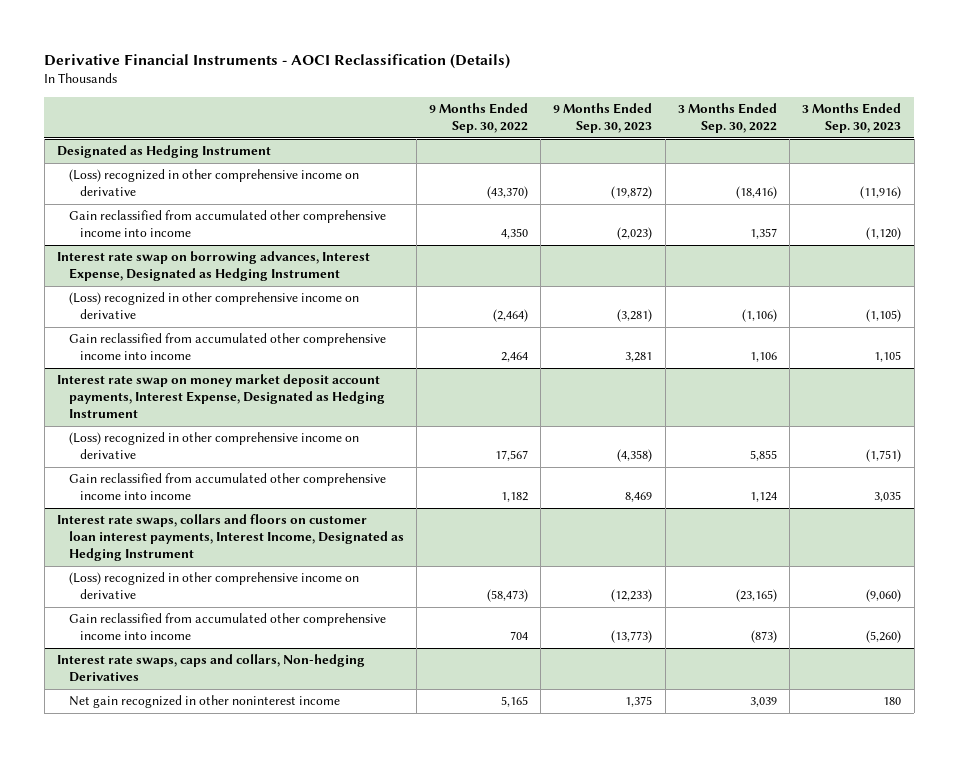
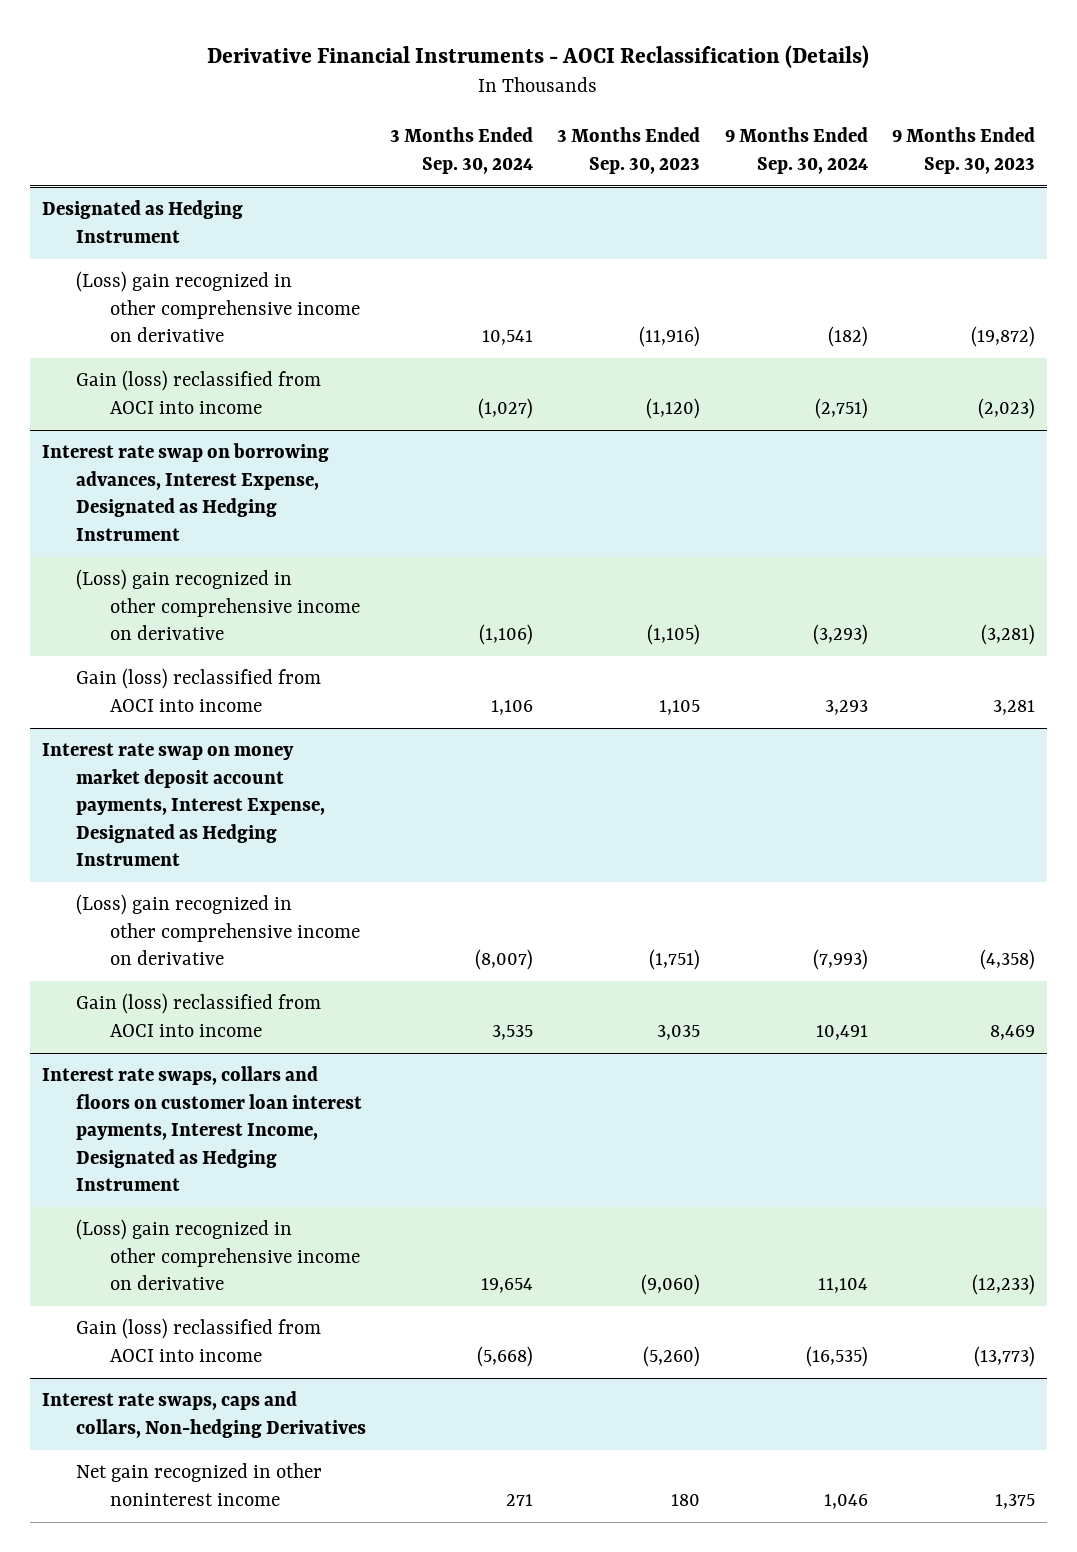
- | 9 Months Ended Sep. 30, 2022 | 9 Months Ended Sep. 30, 2023 | 3 Months Ended Sep. 30, 2022 | 3 Months Ended Sep. 30, 2023
+ | 3 Months Ended Sep. 30, 2024 | 3 Months Ended Sep. 30, 2023 | 9 Months Ended Sep. 30, 2024 | 9 Months Ended Sep. 30, 2023
@ Designated as Hedging Instrument
- (Loss) recognized in other comprehensive income on derivative | (43,370) | (19,872) | (18,416) | (11,916)
- Gain reclassified from accumulated other comprehensive income into income | 4,350 | (2,023) | 1,357 | (1,120)
+ (Loss) gain recognized in other comprehensive income on derivative | 10,541 | (11,916) | (182) | (19,872)
+ Gain (loss) reclassified from AOCI into income | (1,027) | (1,120) | (2,751) | (2,023)
@ Interest rate swap on borrowing advances, Interest Expense, Designated as Hedging Instrument
- (Loss) recognized in other comprehensive income on derivative | (2,464) | (3,281) | (1,106) | (1,105)
- Gain reclassified from accumulated other comprehensive income into income | 2,464 | 3,281 | 1,106 | 1,105
+ (Loss) gain recognized in other comprehensive income on derivative | (1,106) | (1,105) | (3,293) | (3,281)
+ Gain (loss) reclassified from AOCI into income | 1,106 | 1,105 | 3,293 | 3,281
@ Interest rate swap on money market deposit account payments, Interest Expense, Designated as Hedging Instrument
- (Loss) recognized in other comprehensive income on derivative | 17,567 | (4,358) | 5,855 | (1,751)
- Gain reclassified from accumulated other comprehensive income into income | 1,182 | 8,469 | 1,124 | 3,035
+ (Loss) gain recognized in other comprehensive income on derivative | (8,007) | (1,751) | (7,993) | (4,358)
+ Gain (loss) reclassified from AOCI into income | 3,535 | 3,035 | 10,491 | 8,469
@ Interest rate swaps, collars and floors on customer loan interest payments, Interest Income, Designated as Hedging Instrument
- (Loss) recognized in other comprehensive income on derivative | (58,473) | (12,233) | (23,165) | (9,060)
- Gain reclassified from accumulated other comprehensive income into income | 704 | (13,773) | (873) | (5,260)
+ (Loss) gain recognized in other comprehensive income on derivative | 19,654 | (9,060) | 11,104 | (12,233)
+ Gain (loss) reclassified from AOCI into income | (5,668) | (5,260) | (16,535) | (13,773)

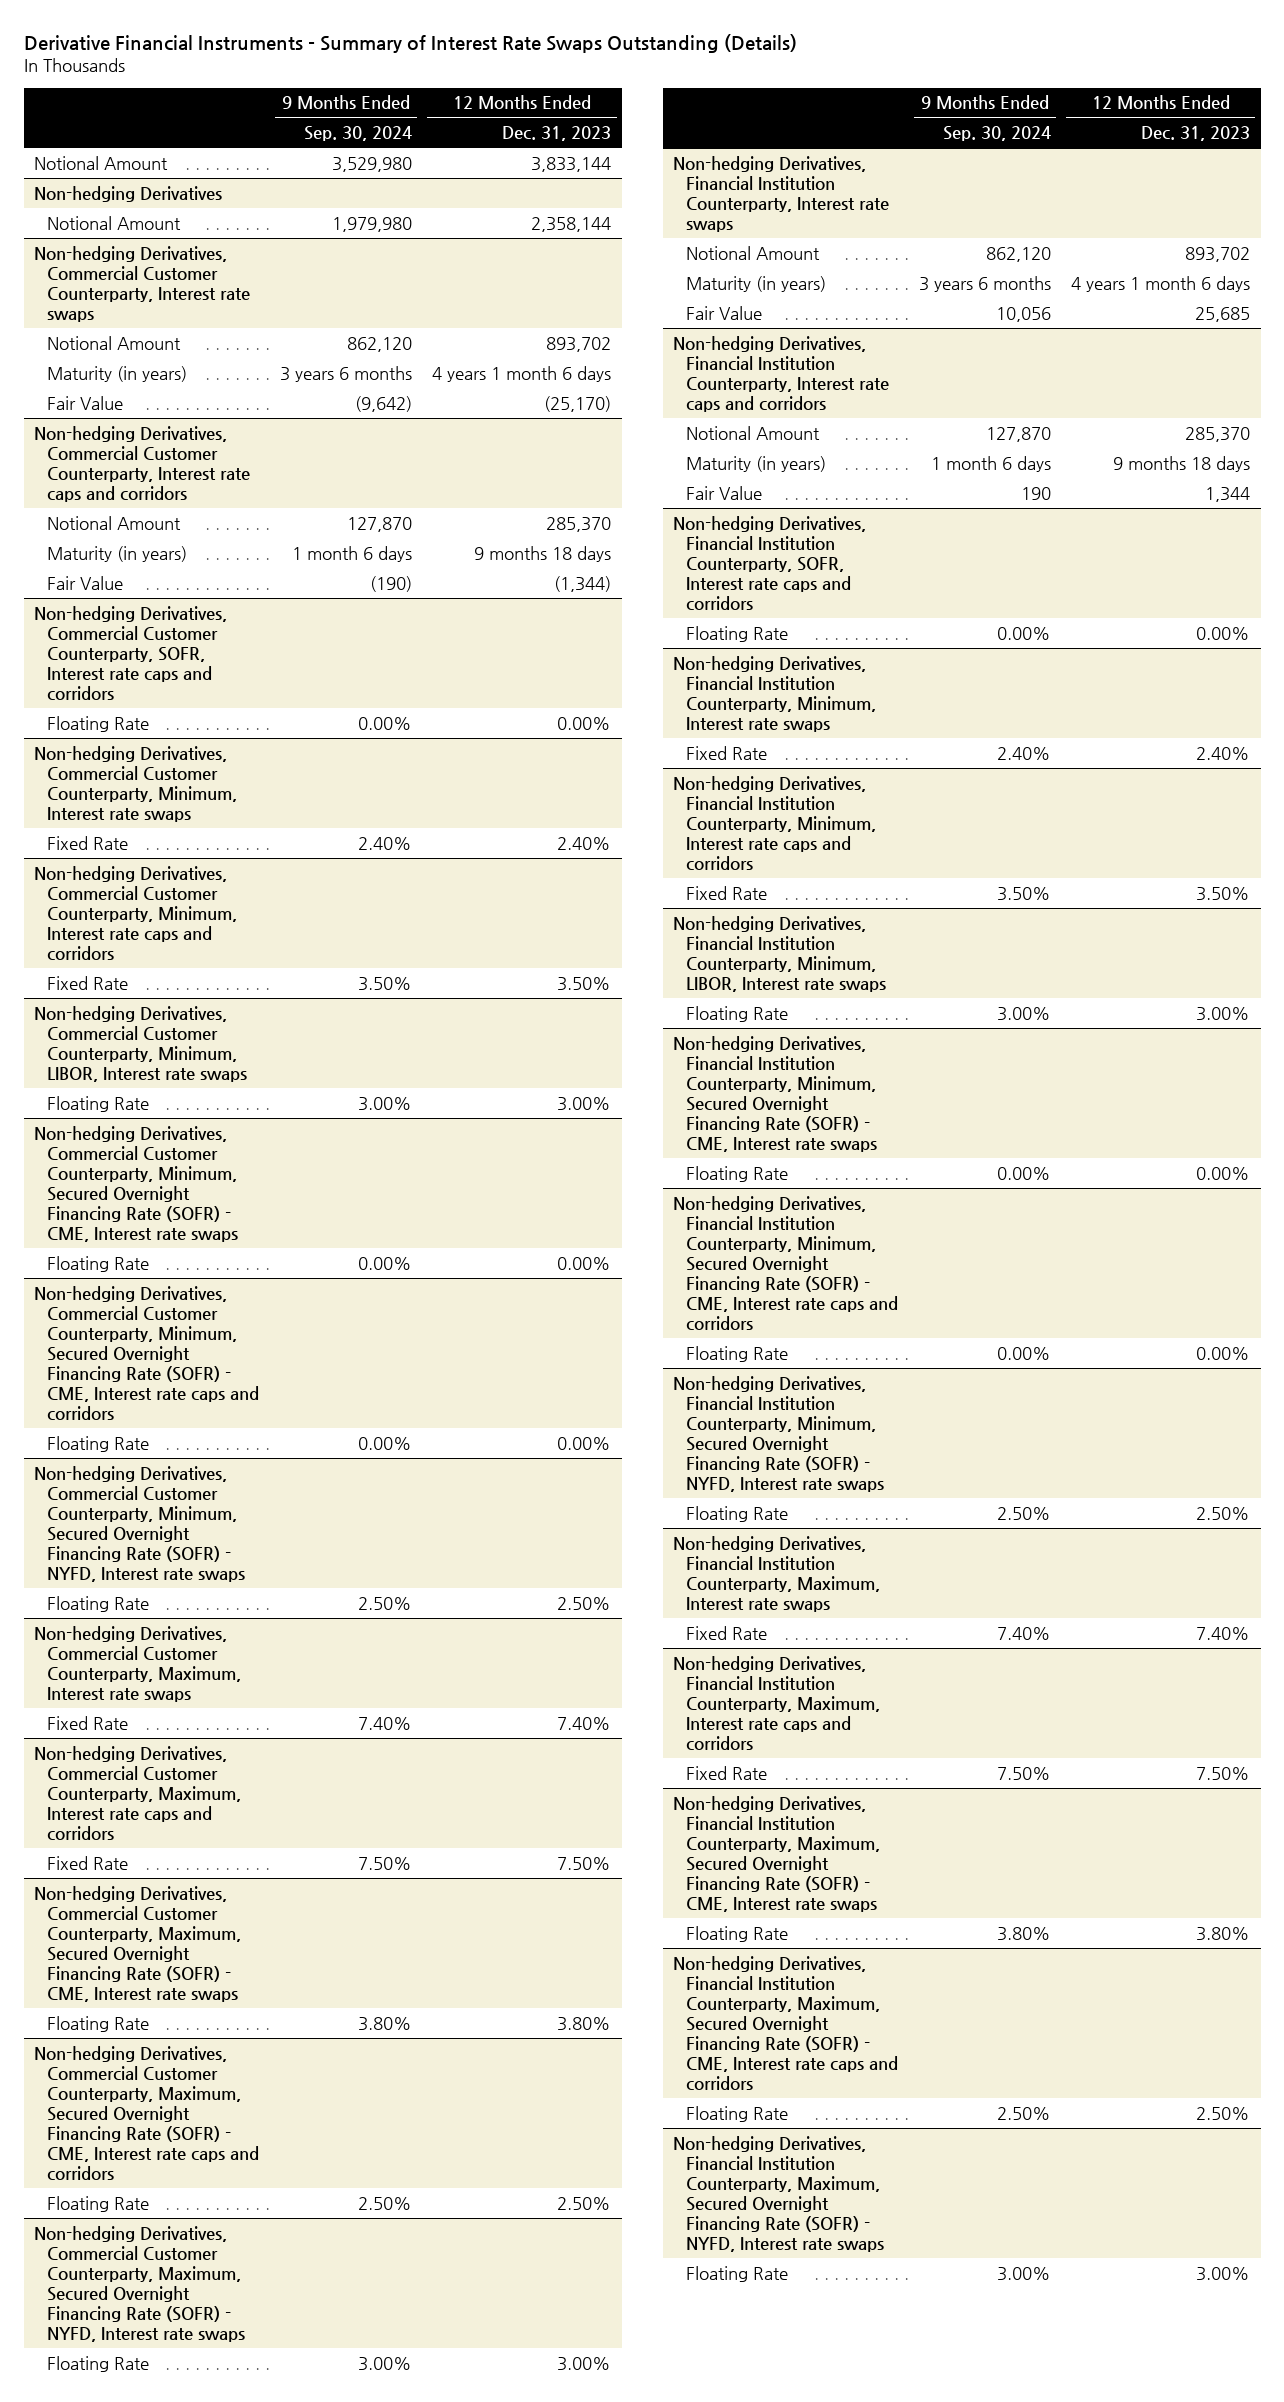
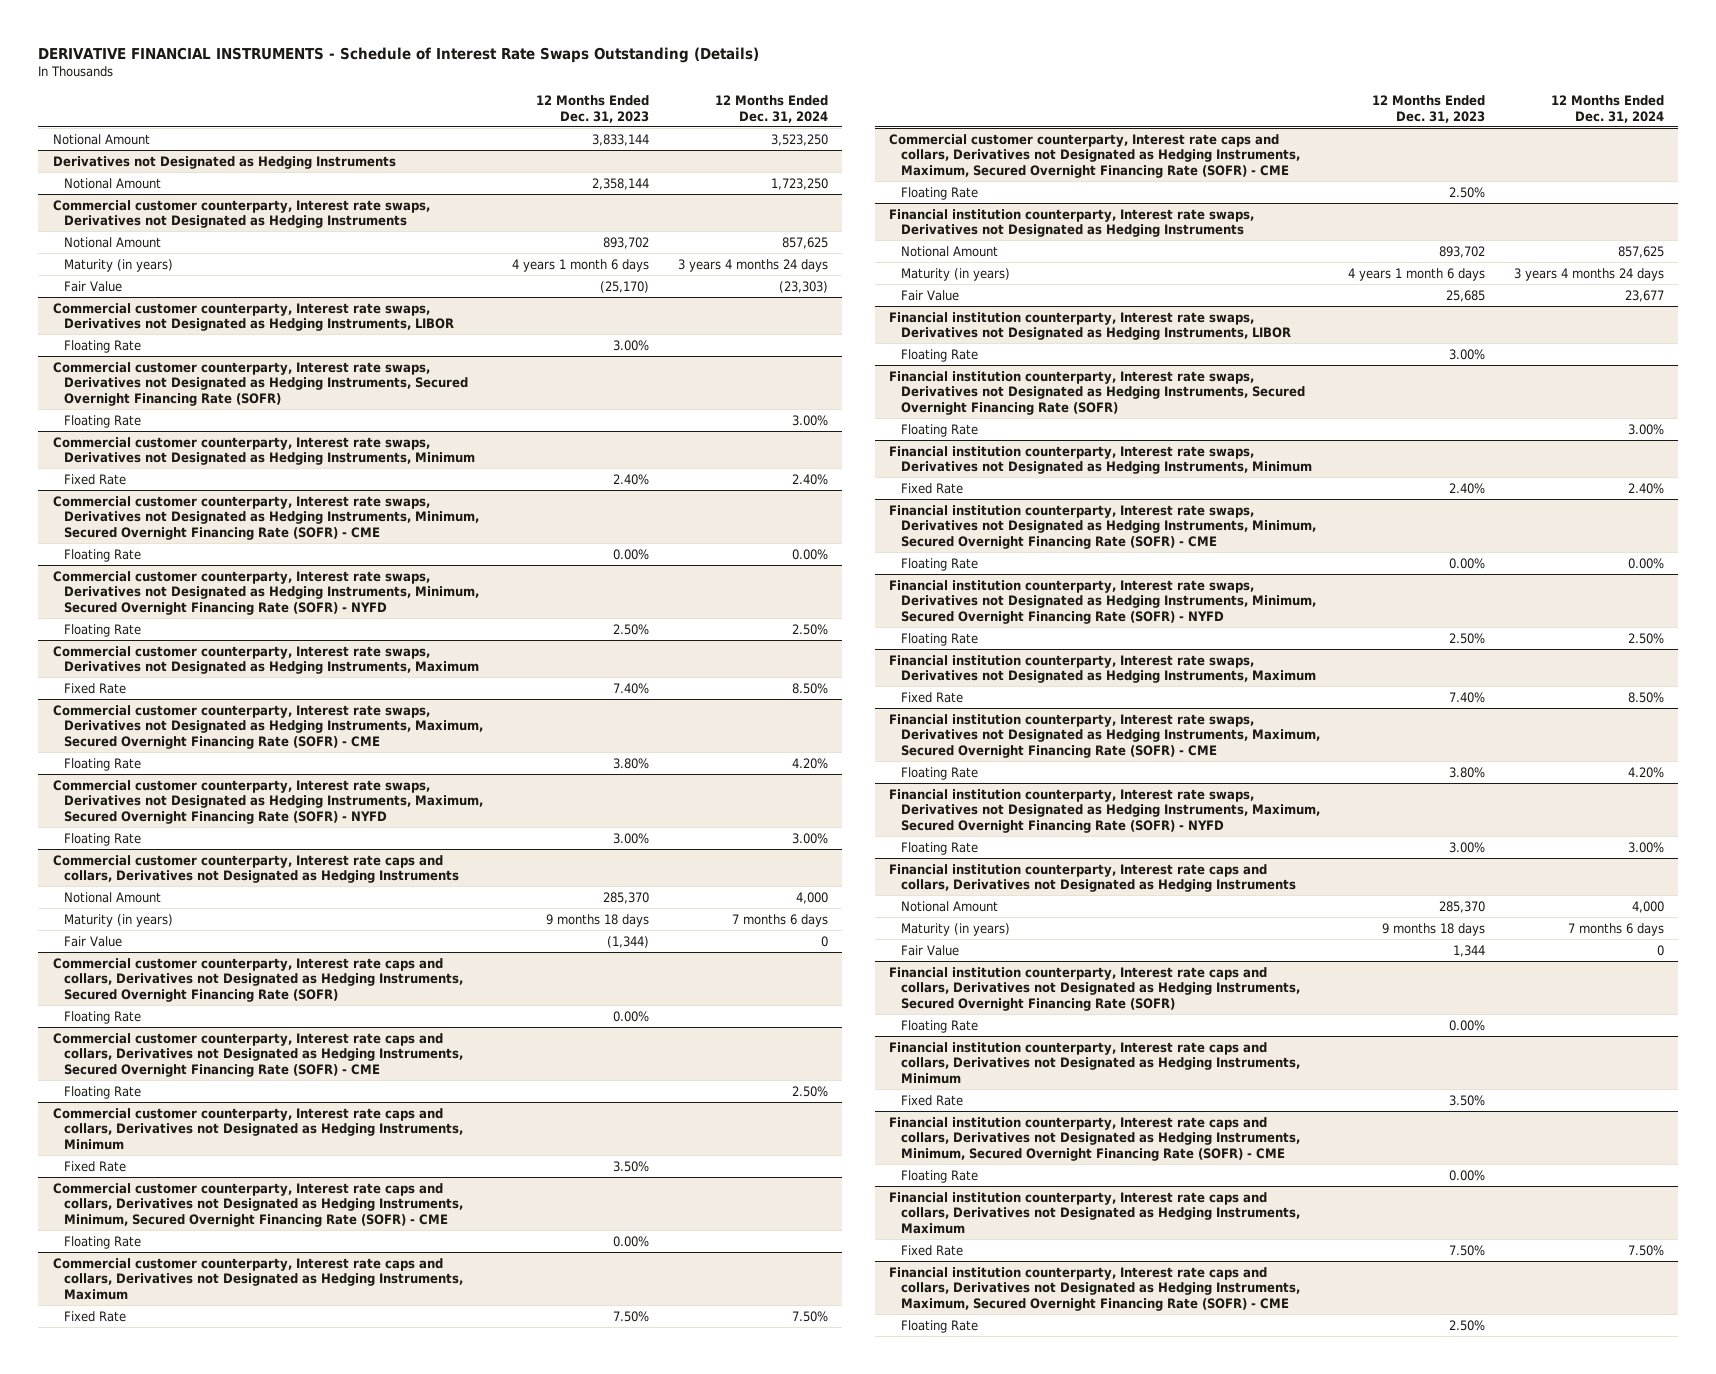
- Derivative Financial Instruments - Summary of Interest Rate Swaps Outstanding (Details)
+ DERIVATIVE FINANCIAL INSTRUMENTS - Schedule of Interest Rate Swaps Outstanding (Details)
- | 9 Months Ended Sep. 30, 2024 | 12 Months Ended Dec. 31, 2023
+ | 12 Months Ended Dec. 31, 2023 | 12 Months Ended Dec. 31, 2024
- Non-hedging Derivatives
+ Derivatives not Designated as Hedging Instruments
- Non-hedging Derivatives, Commercial Customer Counterparty, Interest rate swaps
+ Commercial customer counterparty, Interest rate swaps, Derivatives not Designated as Hedging Instruments
- Non-hedging Derivatives, Commercial Customer Counterparty, Interest rate caps and corridors
+ Commercial customer counterparty, Interest rate swaps, Derivatives not Designated as Hedging Instruments, LIBOR
+ Floating Rate | 3.00% |
+ Commercial customer counterparty, Interest rate swaps, Derivatives not Designated as Hedging Instruments, Secured Overnight Financing Rate (SOFR)
+ Floating Rate | | 3.00%
+ Commercial customer counterparty, Interest rate swaps, Derivatives not Designated as Hedging Instruments, Minimum
+ Fixed Rate | 2.40% | 2.40%
+ Commercial customer counterparty, Interest rate swaps, Derivatives not Designated as Hedging Instruments, Minimum, Secured Overnight Financing Rate (SOFR) - CME
+ Floating Rate | 0.00% | 0.00%
+ Commercial customer counterparty, Interest rate swaps, Derivatives not Designated as Hedging Instruments, Minimum, Secured Overnight Financing Rate (SOFR) - NYFD
+ Floating Rate | 2.50% | 2.50%
+ Commercial customer counterparty, Interest rate swaps, Derivatives not Designated as Hedging Instruments, Maximum
+ Fixed Rate | 7.40% | 8.50%
+ Commercial customer counterparty, Interest rate swaps, Derivatives not Designated as Hedging Instruments, Maximum, Secured Overnight Financing Rate (SOFR) - CME
+ Floating Rate | 3.80% | 4.20%
+ Commercial customer counterparty, Interest rate swaps, Derivatives not Designated as Hedging Instruments, Maximum, Secured Overnight Financing Rate (SOFR) - NYFD
+ Floating Rate | 3.00% | 3.00%
+ Commercial customer counterparty, Interest rate caps and collars, Derivatives not Designated as Hedging Instruments
- Non-hedging Derivatives, Commercial Customer Counterparty, SOFR, Interest rate caps and corridors
+ Commercial customer counterparty, Interest rate caps and collars, Derivatives not Designated as Hedging Instruments, Secured Overnight Financing Rate (SOFR)
- Non-hedging Derivatives, Commercial Customer Counterparty, Minimum, Interest rate swaps
- Fixed Rate | 2.40% | 2.40%
- Non-hedging Derivatives, Commercial Customer Counterparty, Minimum, Interest rate caps and corridors
+ Commercial customer counterparty, Interest rate caps and collars, Derivatives not Designated as Hedging Instruments, Secured Overnight Financing Rate (SOFR) - CME
+ Floating Rate | | 2.50%
+ Commercial customer counterparty, Interest rate caps and collars, Derivatives not Designated as Hedging Instruments, Minimum
- Non-hedging Derivatives, Commercial Customer Counterparty, Minimum, LIBOR, Interest rate swaps
- Floating Rate | 3.00% | 3.00%
- Non-hedging Derivatives, Commercial Customer Counterparty, Minimum, Secured Overnight Financing Rate (SOFR) - CME, Interest rate swaps
- Floating Rate | 0.00% | 0.00%
- Non-hedging Derivatives, Commercial Customer Counterparty, Minimum, Secured Overnight Financing Rate (SOFR) - CME, Interest rate caps and corridors
+ Commercial customer counterparty, Interest rate caps and collars, Derivatives not Designated as Hedging Instruments, Minimum, Secured Overnight Financing Rate (SOFR) - CME
- Non-hedging Derivatives, Commercial Customer Counterparty, Minimum, Secured Overnight Financing Rate (SOFR) - NYFD, Interest rate swaps
- Floating Rate | 2.50% | 2.50%
- Non-hedging Derivatives, Commercial Customer Counterparty, Maximum, Interest rate swaps
- Fixed Rate | 7.40% | 7.40%
- Non-hedging Derivatives, Commercial Customer Counterparty, Maximum, Interest rate caps and corridors
+ Commercial customer counterparty, Interest rate caps and collars, Derivatives not Designated as Hedging Instruments, Maximum
- Non-hedging Derivatives, Commercial Customer Counterparty, Maximum, Secured Overnight Financing Rate (SOFR) - CME, Interest rate swaps
- Floating Rate | 3.80% | 3.80%
- Non-hedging Derivatives, Commercial Customer Counterparty, Maximum, Secured Overnight Financing Rate (SOFR) - CME, Interest rate caps and corridors
+ Commercial customer counterparty, Interest rate caps and collars, Derivatives not Designated as Hedging Instruments, Maximum, Secured Overnight Financing Rate (SOFR) - CME
- Non-hedging Derivatives, Commercial Customer Counterparty, Maximum, Secured Overnight Financing Rate (SOFR) - NYFD, Interest rate swaps
- Floating Rate | 3.00% | 3.00%
- Non-hedging Derivatives, Financial Institution Counterparty, Interest rate swaps
+ Financial institution counterparty, Interest rate swaps, Derivatives not Designated as Hedging Instruments
- Non-hedging Derivatives, Financial Institution Counterparty, Interest rate caps and corridors
+ Financial institution counterparty, Interest rate swaps, Derivatives not Designated as Hedging Instruments, LIBOR
+ Floating Rate | 3.00% |
+ Financial institution counterparty, Interest rate swaps, Derivatives not Designated as Hedging Instruments, Secured Overnight Financing Rate (SOFR)
+ Floating Rate | | 3.00%
+ Financial institution counterparty, Interest rate swaps, Derivatives not Designated as Hedging Instruments, Minimum
+ Fixed Rate | 2.40% | 2.40%
+ Financial institution counterparty, Interest rate swaps, Derivatives not Designated as Hedging Instruments, Minimum, Secured Overnight Financing Rate (SOFR) - CME
+ Floating Rate | 0.00% | 0.00%
+ Financial institution counterparty, Interest rate swaps, Derivatives not Designated as Hedging Instruments, Minimum, Secured Overnight Financing Rate (SOFR) - NYFD
+ Floating Rate | 2.50% | 2.50%
+ Financial institution counterparty, Interest rate swaps, Derivatives not Designated as Hedging Instruments, Maximum
+ Fixed Rate | 7.40% | 8.50%
+ Financial institution counterparty, Interest rate swaps, Derivatives not Designated as Hedging Instruments, Maximum, Secured Overnight Financing Rate (SOFR) - CME
+ Floating Rate | 3.80% | 4.20%
+ Financial institution counterparty, Interest rate swaps, Derivatives not Designated as Hedging Instruments, Maximum, Secured Overnight Financing Rate (SOFR) - NYFD
+ Floating Rate | 3.00% | 3.00%
+ Financial institution counterparty, Interest rate caps and collars, Derivatives not Designated as Hedging Instruments
- Non-hedging Derivatives, Financial Institution Counterparty, SOFR, Interest rate caps and corridors
+ Financial institution counterparty, Interest rate caps and collars, Derivatives not Designated as Hedging Instruments, Secured Overnight Financing Rate (SOFR)
- Non-hedging Derivatives, Financial Institution Counterparty, Minimum, Interest rate swaps
- Fixed Rate | 2.40% | 2.40%
- Non-hedging Derivatives, Financial Institution Counterparty, Minimum, Interest rate caps and corridors
+ Financial institution counterparty, Interest rate caps and collars, Derivatives not Designated as Hedging Instruments, Minimum
- Non-hedging Derivatives, Financial Institution Counterparty, Minimum, LIBOR, Interest rate swaps
- Floating Rate | 3.00% | 3.00%
- Non-hedging Derivatives, Financial Institution Counterparty, Minimum, Secured Overnight Financing Rate (SOFR) - CME, Interest rate swaps
- Floating Rate | 0.00% | 0.00%
- Non-hedging Derivatives, Financial Institution Counterparty, Minimum, Secured Overnight Financing Rate (SOFR) - CME, Interest rate caps and corridors
+ Financial institution counterparty, Interest rate caps and collars, Derivatives not Designated as Hedging Instruments, Minimum, Secured Overnight Financing Rate (SOFR) - CME
- Non-hedging Derivatives, Financial Institution Counterparty, Minimum, Secured Overnight Financing Rate (SOFR) - NYFD, Interest rate swaps
- Floating Rate | 2.50% | 2.50%
- Non-hedging Derivatives, Financial Institution Counterparty, Maximum, Interest rate swaps
- Fixed Rate | 7.40% | 7.40%
- Non-hedging Derivatives, Financial Institution Counterparty, Maximum, Interest rate caps and corridors
+ Financial institution counterparty, Interest rate caps and collars, Derivatives not Designated as Hedging Instruments, Maximum
- Non-hedging Derivatives, Financial Institution Counterparty, Maximum, Secured Overnight Financing Rate (SOFR) - CME, Interest rate swaps
- Floating Rate | 3.80% | 3.80%
- Non-hedging Derivatives, Financial Institution Counterparty, Maximum, Secured Overnight Financing Rate (SOFR) - CME, Interest rate caps and corridors
+ Financial institution counterparty, Interest rate caps and collars, Derivatives not Designated as Hedging Instruments, Maximum, Secured Overnight Financing Rate (SOFR) - CME
- Non-hedging Derivatives, Financial Institution Counterparty, Maximum, Secured Overnight Financing Rate (SOFR) - NYFD, Interest rate swaps
- Floating Rate | 3.00% | 3.00%

